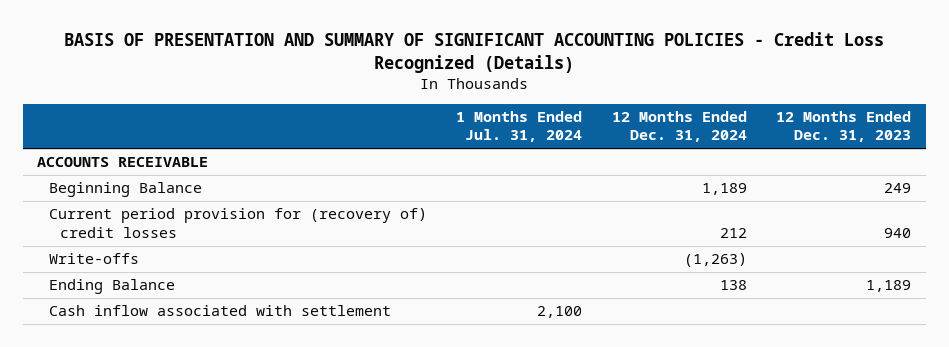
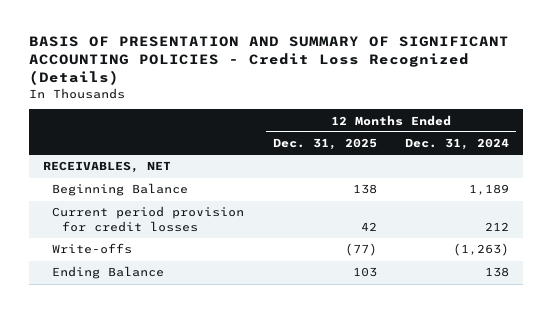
- | 1 Months Ended Jul. 31, 2024 | 12 Months Ended Dec. 31, 2024 | 12 Months Ended Dec. 31, 2023
+ | 12 Months Ended Dec. 31, 2025 | 12 Months Ended Dec. 31, 2024
- ACCOUNTS RECEIVABLE
+ RECEIVABLES, NET
- Current period provision for (recovery of) credit losses | | 212 | 940
+ Current period provision for credit losses | 42 | 212
- Cash inflow associated with settlement | 2,100 | |

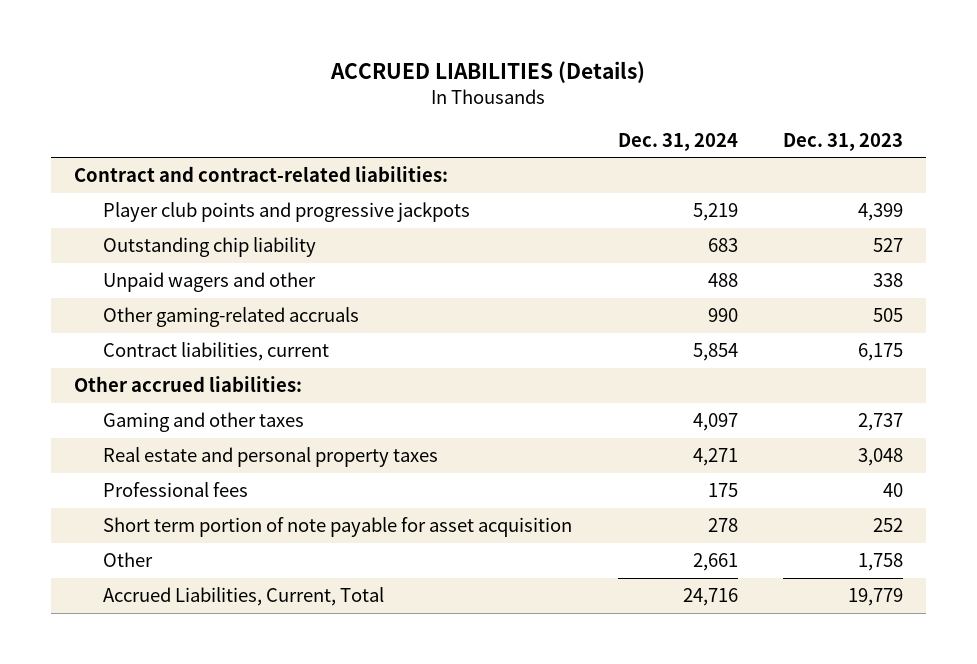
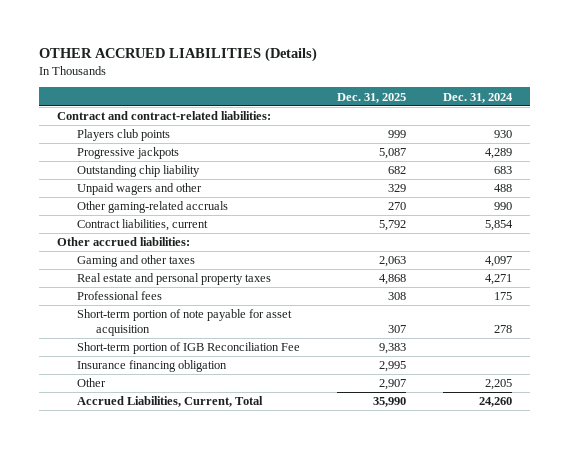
- ACCRUED LIABILITIES (Details)
+ OTHER ACCRUED LIABILITIES (Details)
- | Dec. 31, 2024 | Dec. 31, 2023
+ | Dec. 31, 2025 | Dec. 31, 2024
- Player club points and progressive jackpots | 5,219 | 4,399
+ Players club points | 999 | 930
+ Progressive jackpots | 5,087 | 4,289
- Short term portion of note payable for asset acquisition | 278 | 252
- Other | 2,661 | 1,758
- Accrued Liabilities, Current, Total | 24,716 | 19,779
+ Short-term portion of note payable for asset acquisition | 307 | 278
+ Short-term portion of IGB Reconciliation Fee | 9,383 |
+ Insurance financing obligation | 2,995 |
+ Other | 2,907 | 2,205
+ Accrued Liabilities, Current, Total | 35,990 | 24,260

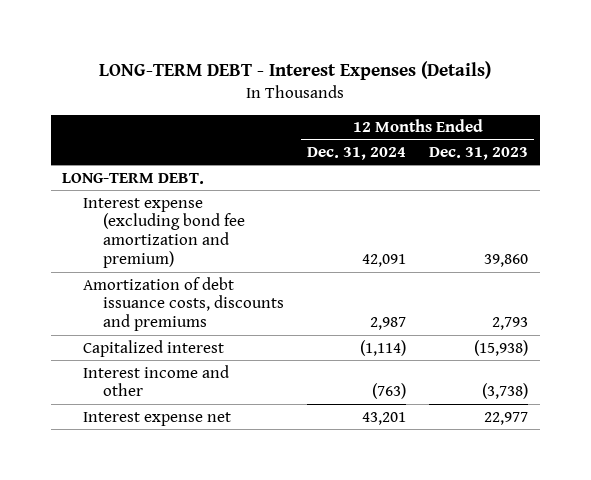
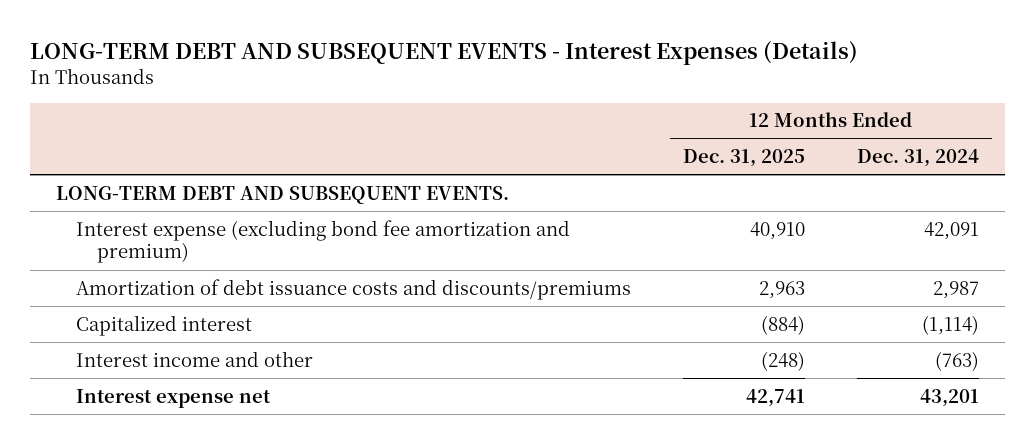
- LONG-TERM DEBT - Interest Expenses (Details)
+ LONG-TERM DEBT AND SUBSEQUENT EVENTS - Interest Expenses (Details)
- | 12 Months Ended Dec. 31, 2024 | 12 Months Ended Dec. 31, 2023
+ | 12 Months Ended Dec. 31, 2025 | 12 Months Ended Dec. 31, 2024
- LONG-TERM DEBT.
+ LONG-TERM DEBT AND SUBSEQUENT EVENTS.
- Amortization of debt issuance costs, discounts and premiums | 2,987 | 2,793
+ Amortization of debt issuance costs and discounts/premiums | 2,963 | 2,987

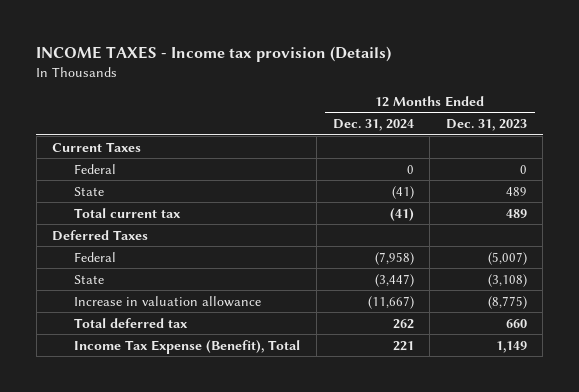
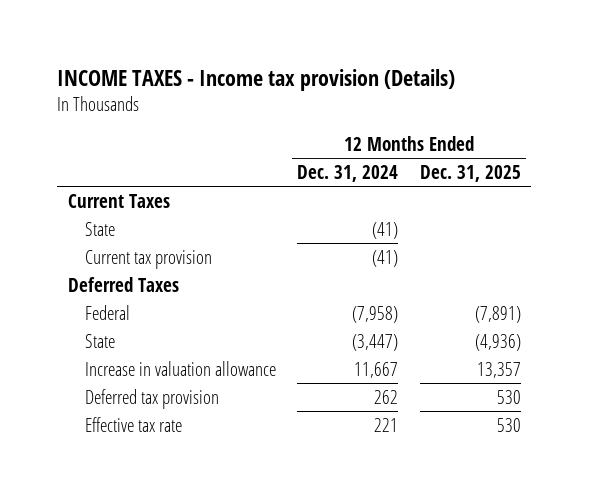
- | 12 Months Ended Dec. 31, 2024 | 12 Months Ended Dec. 31, 2023
+ | 12 Months Ended Dec. 31, 2024 | 12 Months Ended Dec. 31, 2025
- Federal | 0 | 0
- Total current tax | (41) | 489
+ Current tax provision | (41) |
- Increase in valuation allowance | (11,667) | (8,775)
- Total deferred tax | 262 | 660
- Income Tax Expense (Benefit), Total | 221 | 1,149
+ Increase in valuation allowance | 11,667 | 13,357
+ Deferred tax provision | 262 | 530
+ Effective tax rate | 221 | 530

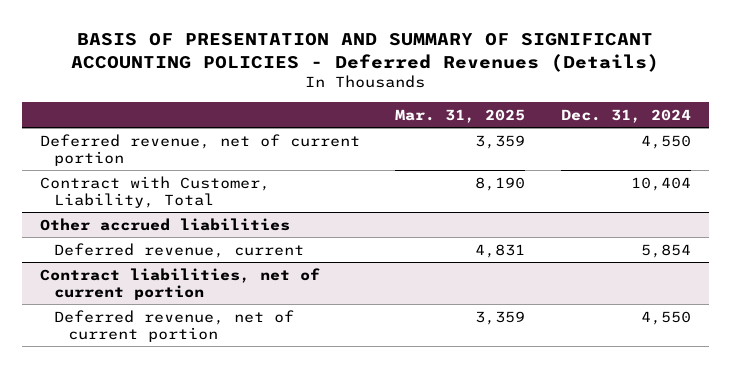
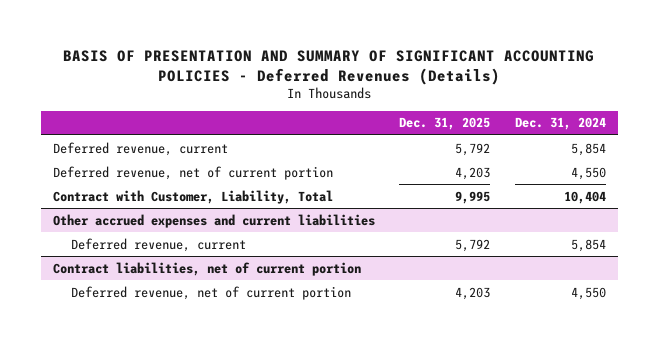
- | Mar. 31, 2025 | Dec. 31, 2024
+ | Dec. 31, 2025 | Dec. 31, 2024
+ Deferred revenue, current | 5,792 | 5,854
- Other accrued liabilities
+ Other accrued expenses and current liabilities

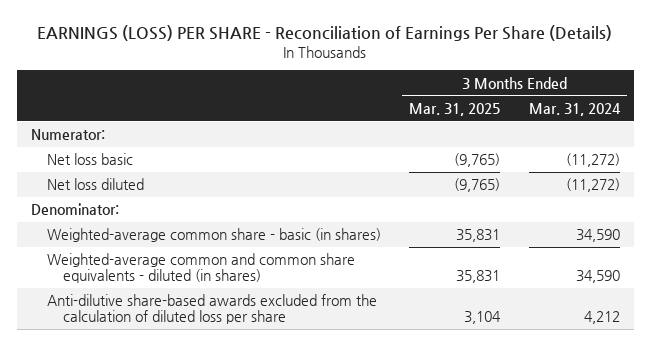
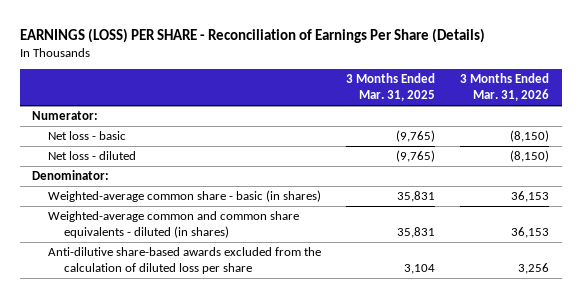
- | 3 Months Ended Mar. 31, 2025 | 3 Months Ended Mar. 31, 2024
+ | 3 Months Ended Mar. 31, 2025 | 3 Months Ended Mar. 31, 2026
- Net loss basic | (9,765) | (11,272)
- Net loss diluted | (9,765) | (11,272)
+ Net loss - basic | (9,765) | (8,150)
+ Net loss - diluted | (9,765) | (8,150)

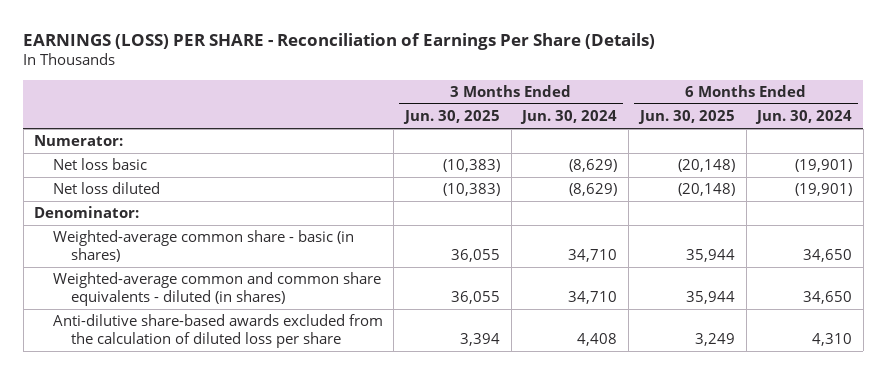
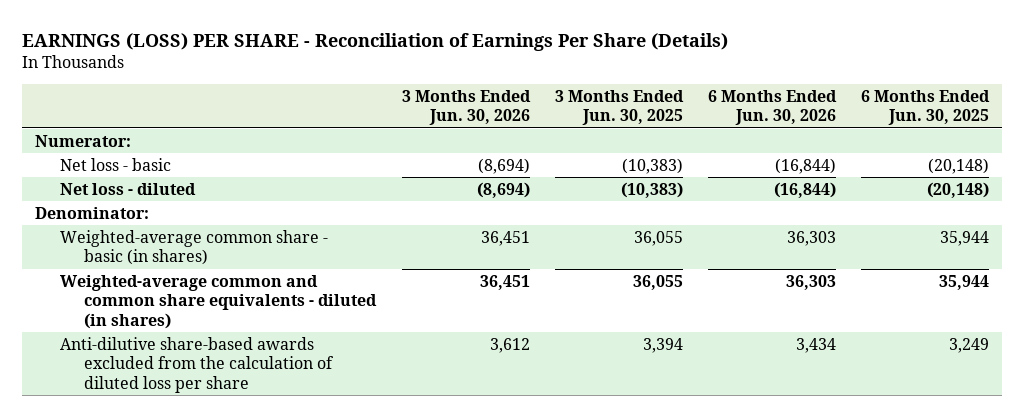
- | 3 Months Ended Jun. 30, 2025 | 3 Months Ended Jun. 30, 2024 | 6 Months Ended Jun. 30, 2025 | 6 Months Ended Jun. 30, 2024
+ | 3 Months Ended Jun. 30, 2026 | 3 Months Ended Jun. 30, 2025 | 6 Months Ended Jun. 30, 2026 | 6 Months Ended Jun. 30, 2025
- Net loss basic | (10,383) | (8,629) | (20,148) | (19,901)
- Net loss diluted | (10,383) | (8,629) | (20,148) | (19,901)
+ Net loss - basic | (8,694) | (10,383) | (16,844) | (20,148)
+ Net loss - diluted | (8,694) | (10,383) | (16,844) | (20,148)

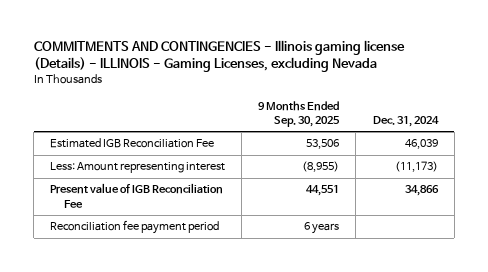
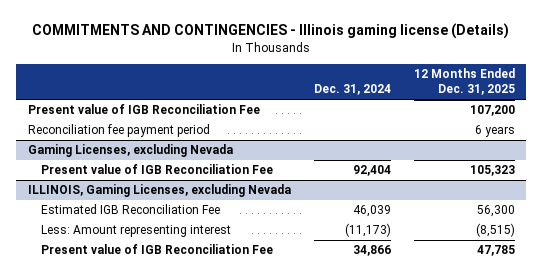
- COMMITMENTS AND CONTINGENCIES - Illinois gaming license (Details) - ILLINOIS - Gaming Licenses, excluding Nevada
+ COMMITMENTS AND CONTINGENCIES - Illinois gaming license (Details)
- | 9 Months Ended Sep. 30, 2025 | Dec. 31, 2024
+ | Dec. 31, 2024 | 12 Months Ended Dec. 31, 2025
+ Present value of IGB Reconciliation Fee | | 107,200
moved up: Reconciliation fee payment period | | 6 years
+ Gaming Licenses, excluding Nevada
+ Present value of IGB Reconciliation Fee | 92,404 | 105,323
+ ILLINOIS, Gaming Licenses, excluding Nevada

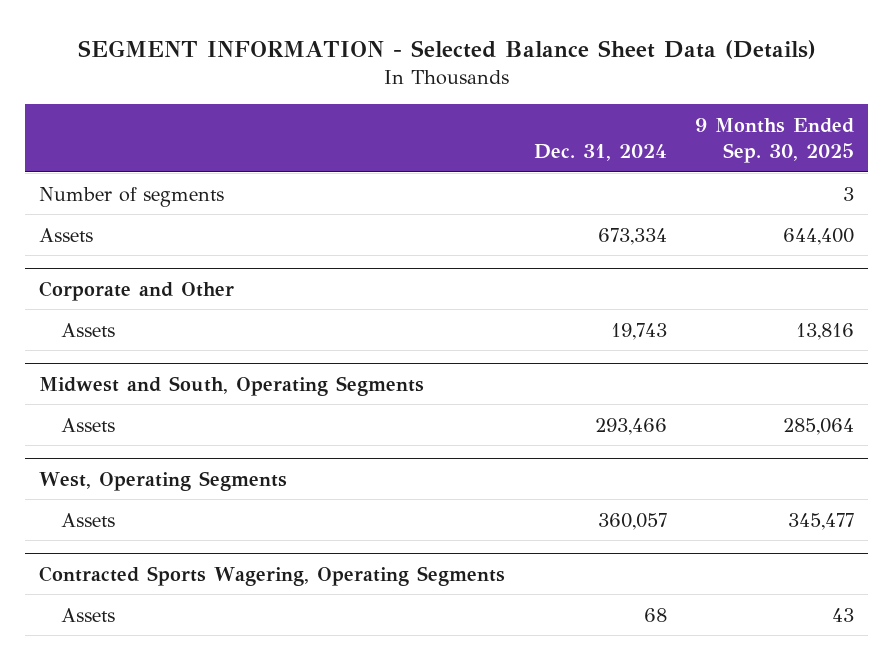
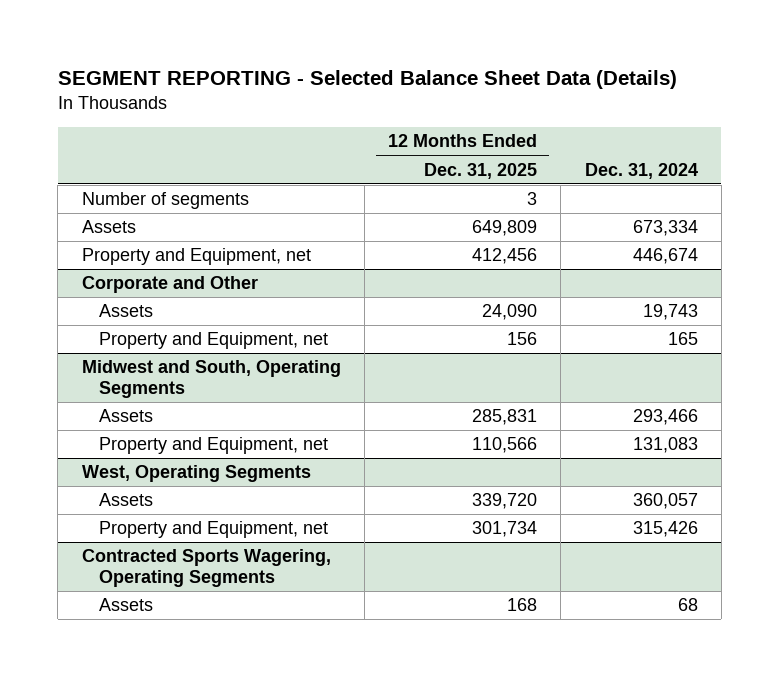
- SEGMENT INFORMATION - Selected Balance Sheet Data (Details)
+ SEGMENT REPORTING - Selected Balance Sheet Data (Details)
- | Dec. 31, 2024 | 9 Months Ended Sep. 30, 2025
+ | 12 Months Ended Dec. 31, 2025 | Dec. 31, 2024
+ Property and Equipment, net | 412,456 | 446,674
@ Corporate and Other
+ Property and Equipment, net | 156 | 165
@ Midwest and South, Operating Segments
+ Property and Equipment, net | 110,566 | 131,083
@ West, Operating Segments
+ Property and Equipment, net | 301,734 | 315,426

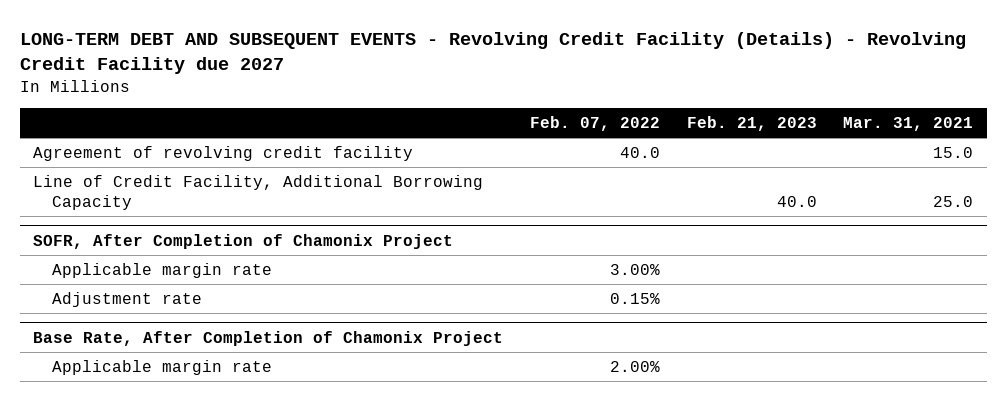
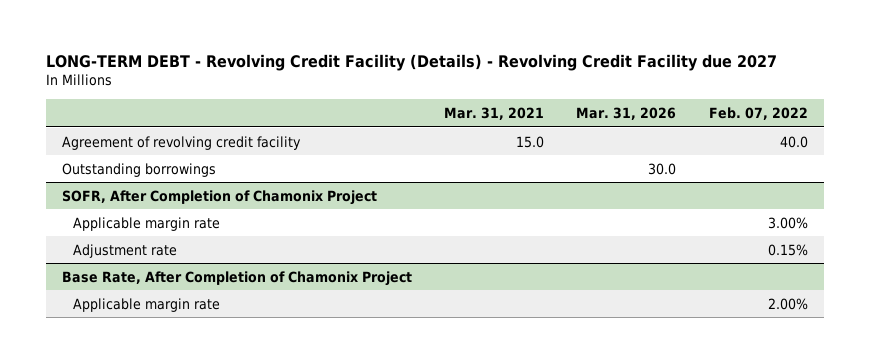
- LONG-TERM DEBT AND SUBSEQUENT EVENTS - Revolving Credit Facility (Details) - Revolving Credit Facility due 2027
+ LONG-TERM DEBT - Revolving Credit Facility (Details) - Revolving Credit Facility due 2027
- | Feb. 07, 2022 | Feb. 21, 2023 | Mar. 31, 2021
+ | Mar. 31, 2021 | Mar. 31, 2026 | Feb. 07, 2022
- Line of Credit Facility, Additional Borrowing Capacity | | 40.0 | 25.0
+ Outstanding borrowings | | 30.0 |

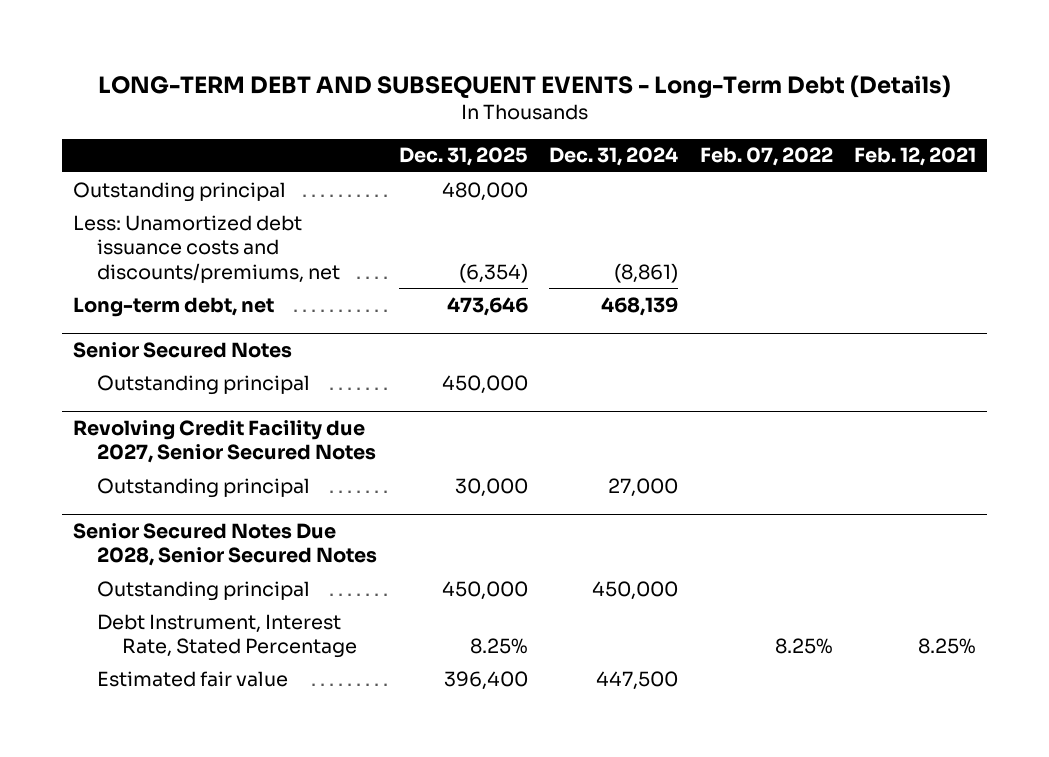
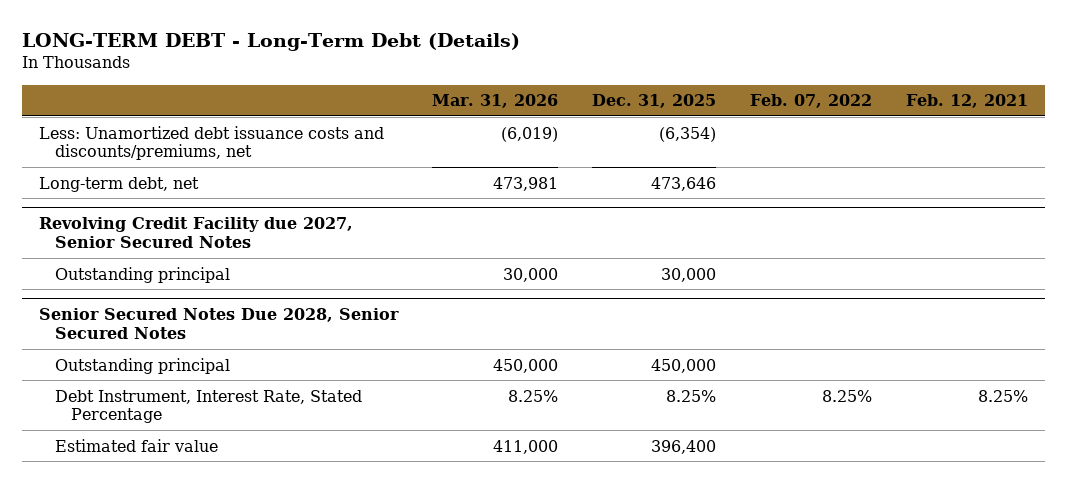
- LONG-TERM DEBT AND SUBSEQUENT EVENTS - Long-Term Debt (Details)
+ LONG-TERM DEBT - Long-Term Debt (Details)
- | Dec. 31, 2025 | Dec. 31, 2024 | Feb. 07, 2022 | Feb. 12, 2021
+ | Mar. 31, 2026 | Dec. 31, 2025 | Feb. 07, 2022 | Feb. 12, 2021
- Outstanding principal | 480,000 | | |
- Senior Secured Notes
- Outstanding principal | 450,000 | | |

